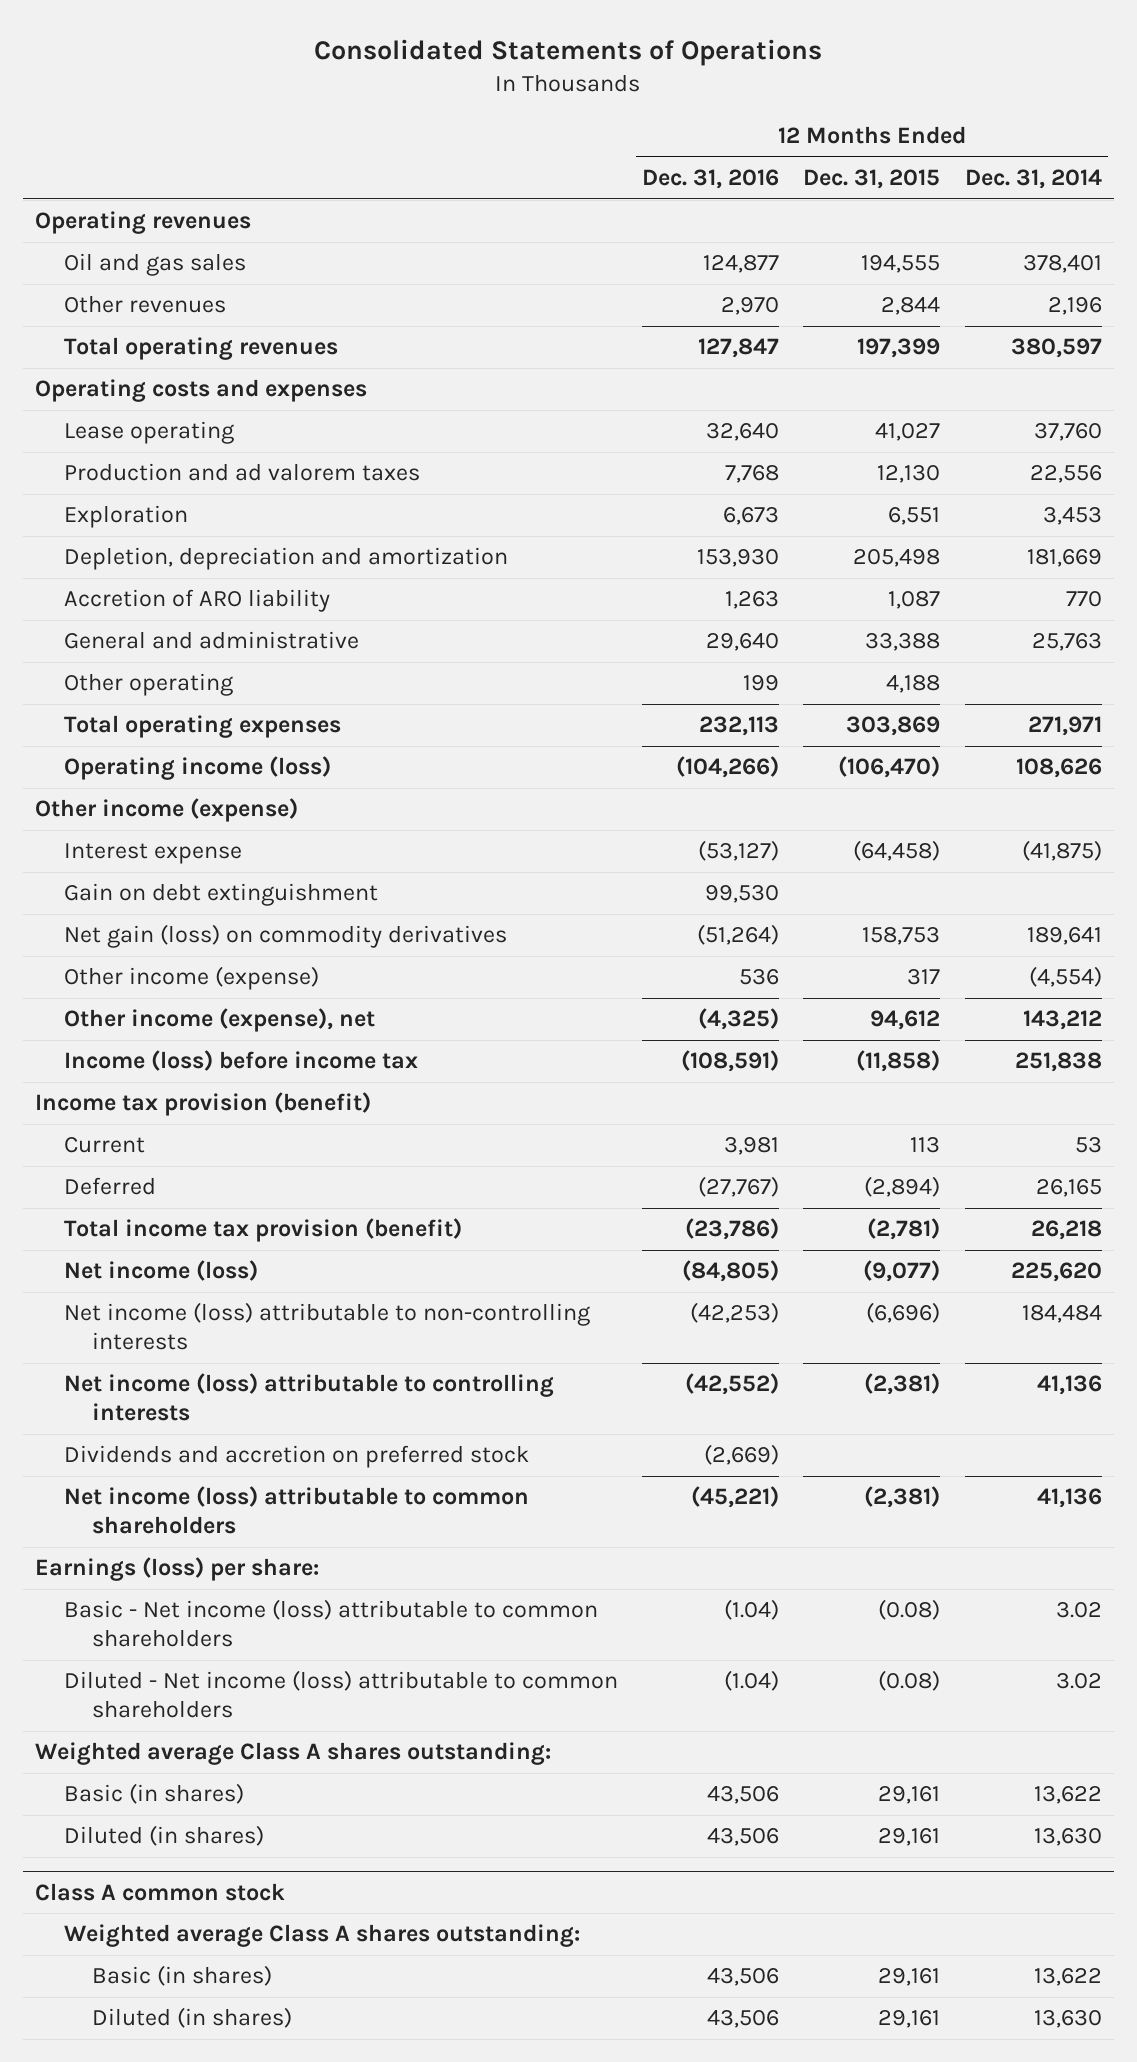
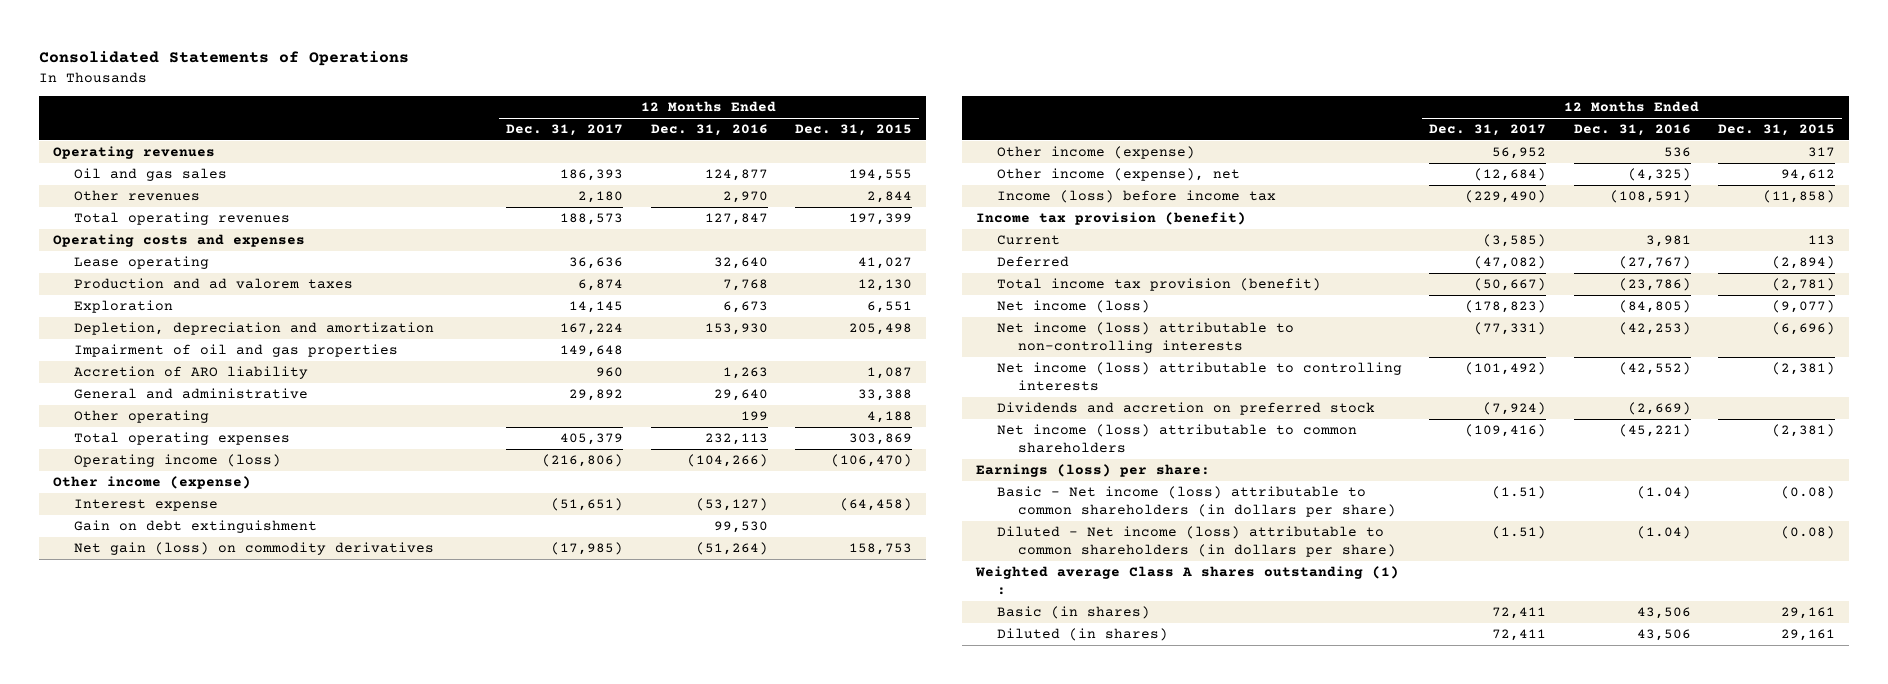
- | 12 Months Ended Dec. 31, 2016 | 12 Months Ended Dec. 31, 2015 | 12 Months Ended Dec. 31, 2014
+ | 12 Months Ended Dec. 31, 2017 | 12 Months Ended Dec. 31, 2016 | 12 Months Ended Dec. 31, 2015
+ Impairment of oil and gas properties | 149,648 | |
- Basic - Net income (loss) attributable to common shareholders | (1.04) | (0.08) | 3.02
- Diluted - Net income (loss) attributable to common shareholders | (1.04) | (0.08) | 3.02
- Weighted average Class A shares outstanding:
- Basic (in shares) | 43,506 | 29,161 | 13,622
- Diluted (in shares) | 43,506 | 29,161 | 13,630
- Class A common stock
- Weighted average Class A shares outstanding:
+ Basic - Net income (loss) attributable to common shareholders (in dollars per share) | (1.51) | (1.04) | (0.08)
+ Diluted - Net income (loss) attributable to common shareholders (in dollars per share) | (1.51) | (1.04) | (0.08)
+ Weighted average Class A shares outstanding (1) :

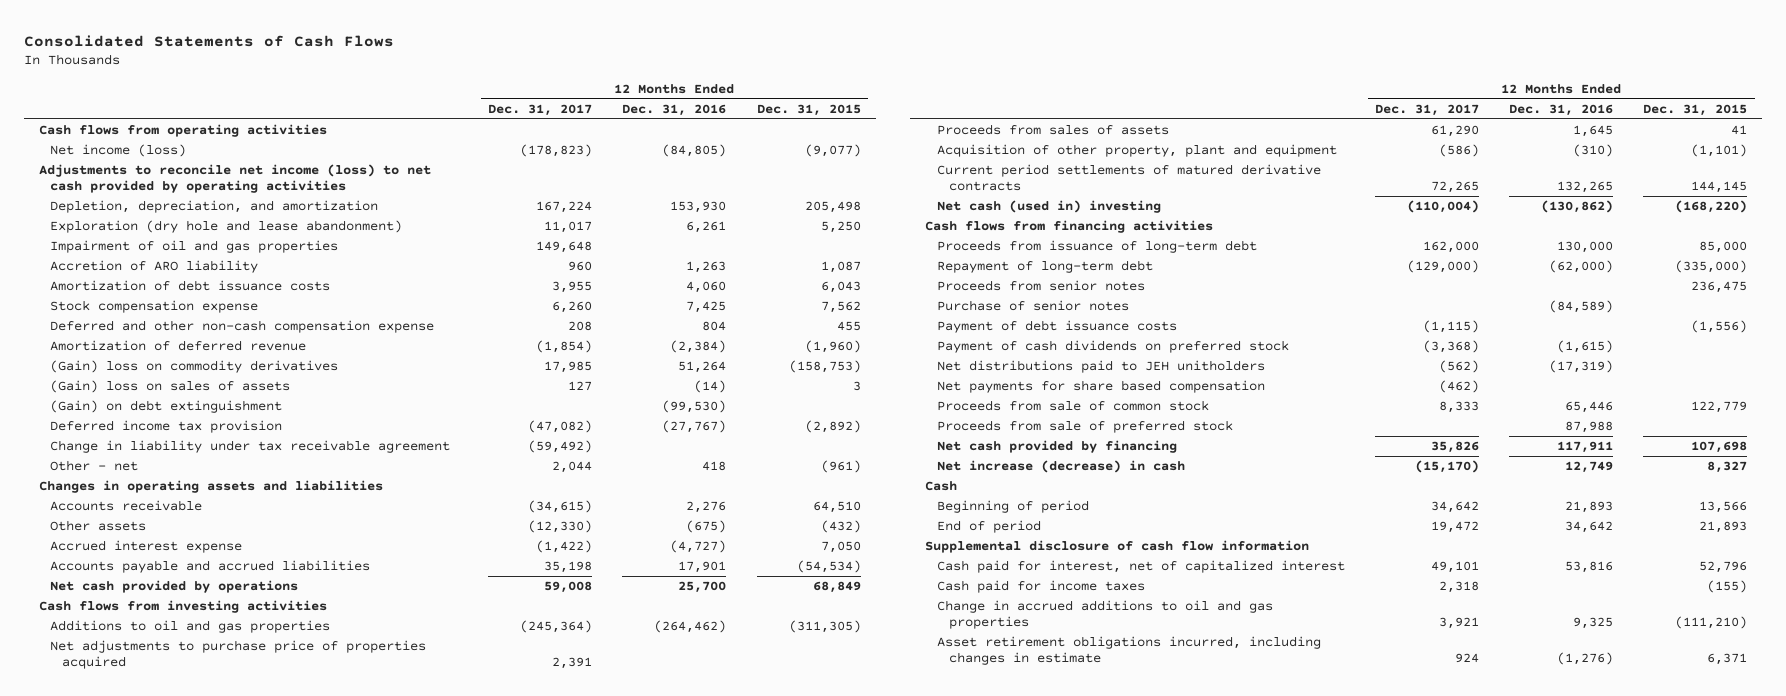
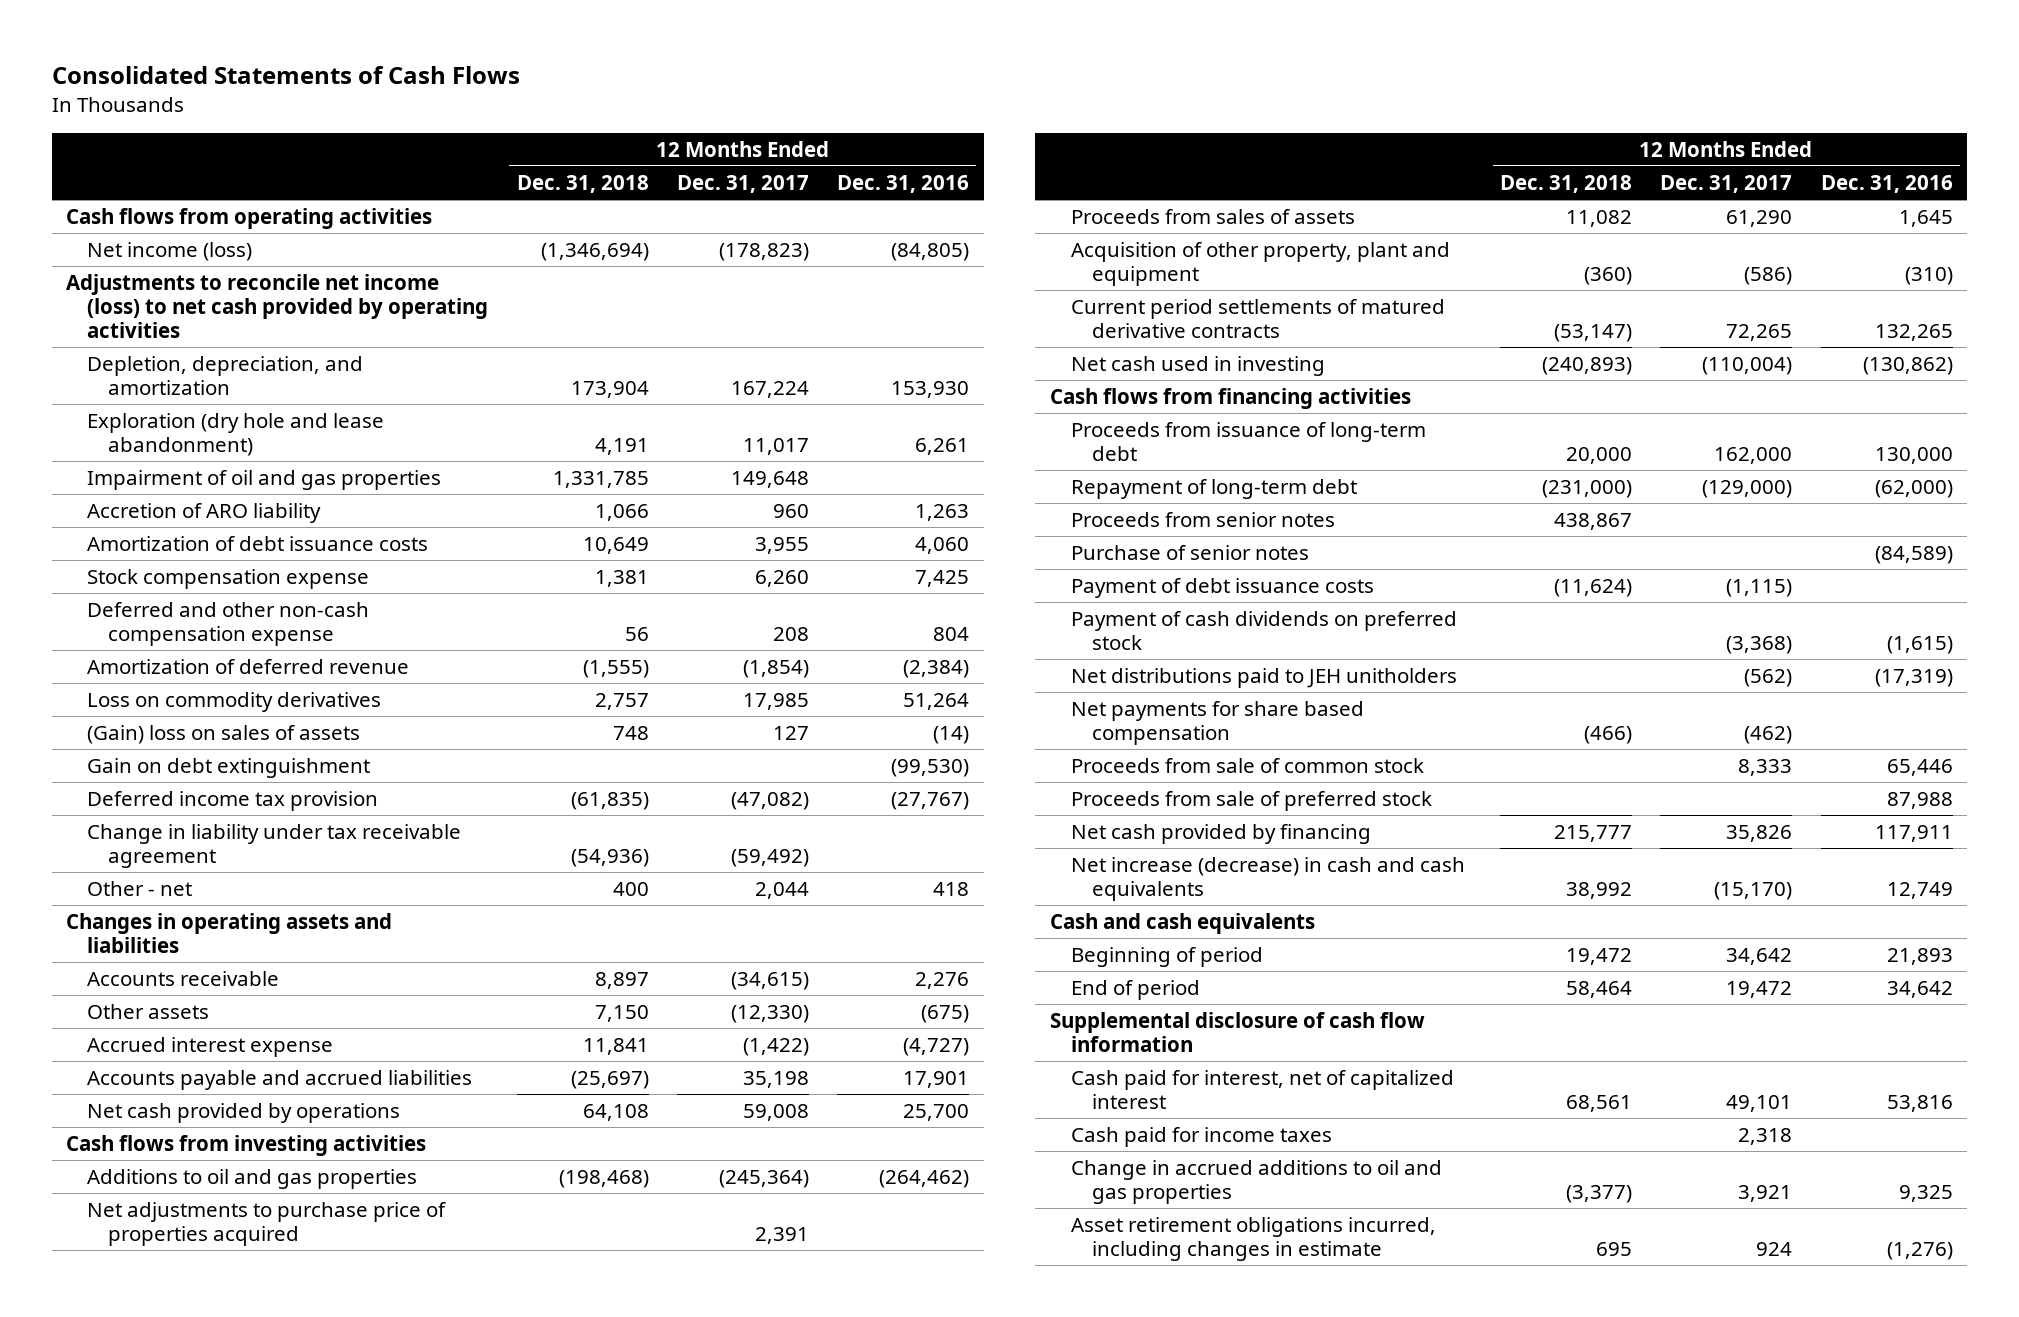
- | 12 Months Ended Dec. 31, 2017 | 12 Months Ended Dec. 31, 2016 | 12 Months Ended Dec. 31, 2015
+ | 12 Months Ended Dec. 31, 2018 | 12 Months Ended Dec. 31, 2017 | 12 Months Ended Dec. 31, 2016
- (Gain) loss on commodity derivatives | 17,985 | 51,264 | (158,753)
+ Loss on commodity derivatives | 2,757 | 17,985 | 51,264
- (Gain) on debt extinguishment | | (99,530) |
+ Gain on debt extinguishment | | | (99,530)
- Net cash (used in) investing | (110,004) | (130,862) | (168,220)
+ Net cash used in investing | (240,893) | (110,004) | (130,862)
- Net increase (decrease) in cash | (15,170) | 12,749 | 8,327
- Cash
+ Net increase (decrease) in cash and cash equivalents | 38,992 | (15,170) | 12,749
+ Cash and cash equivalents

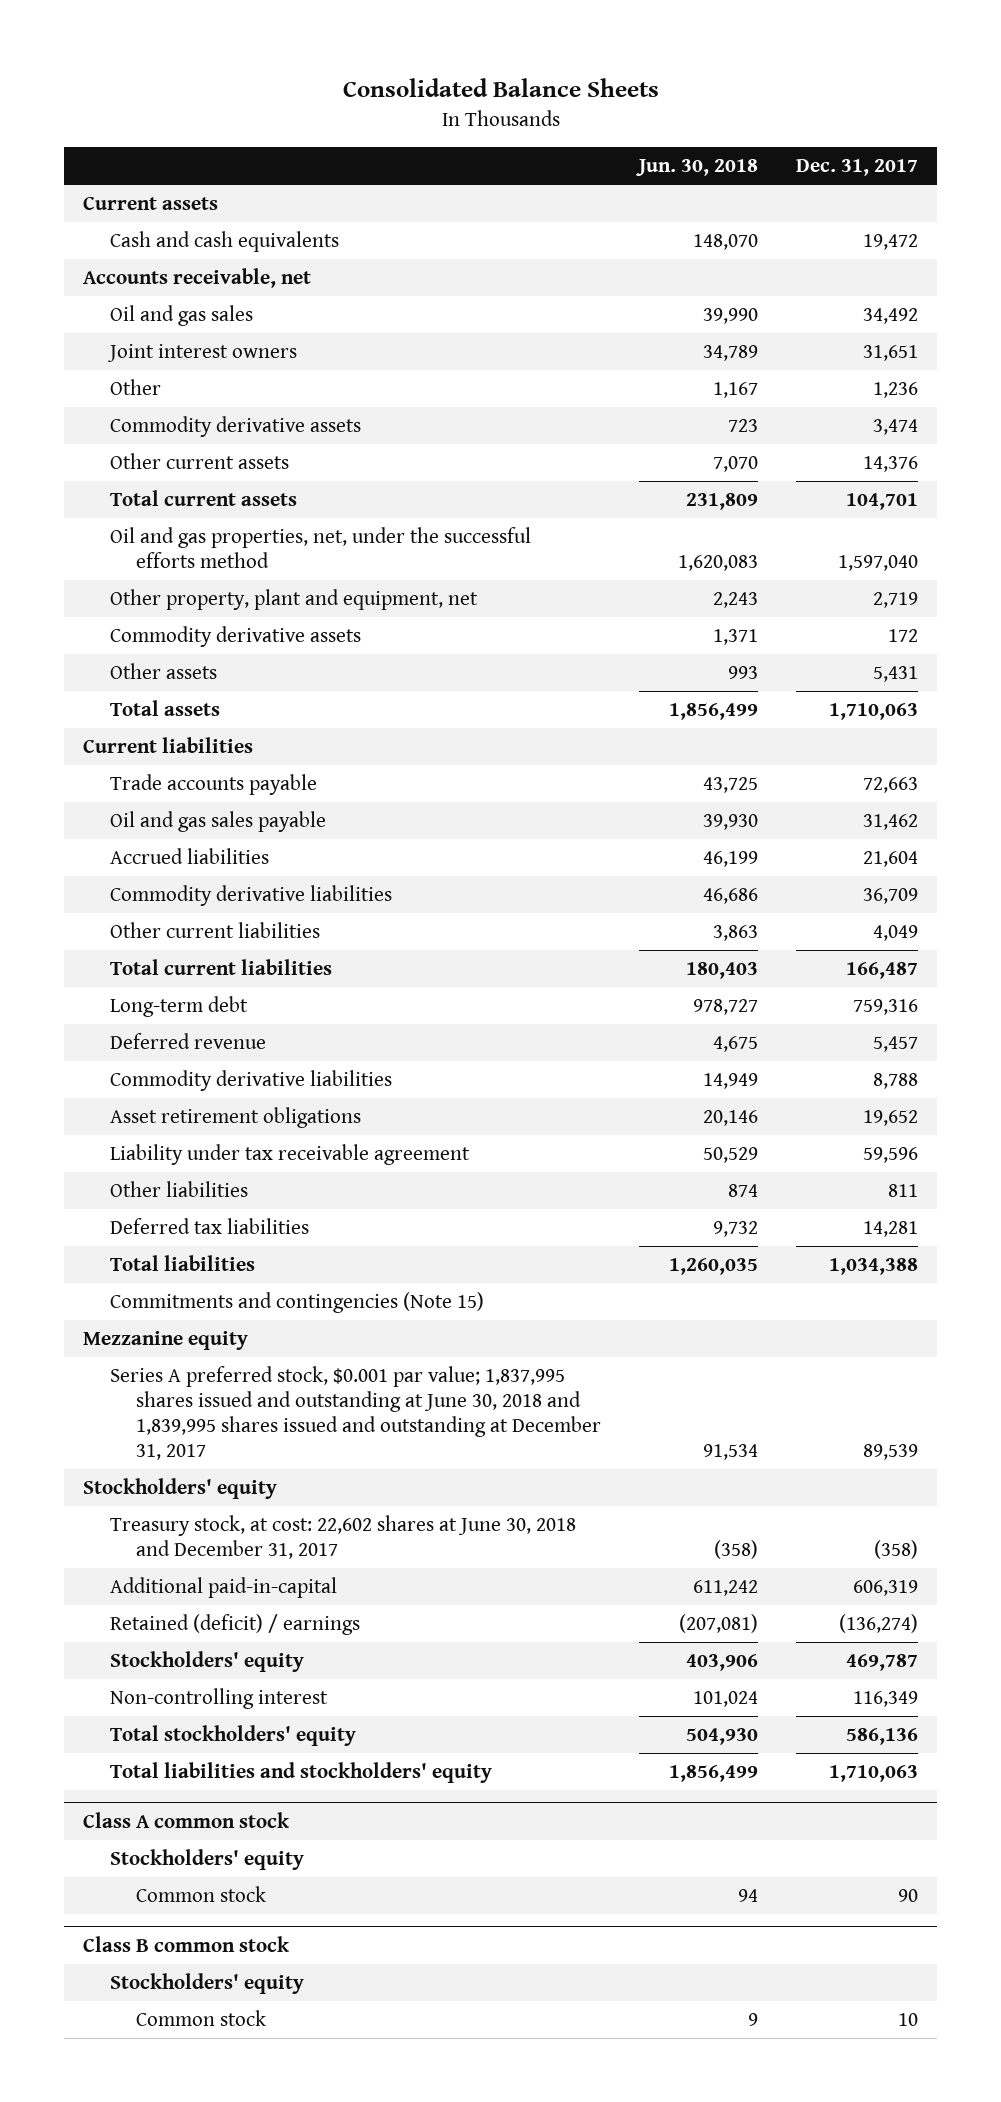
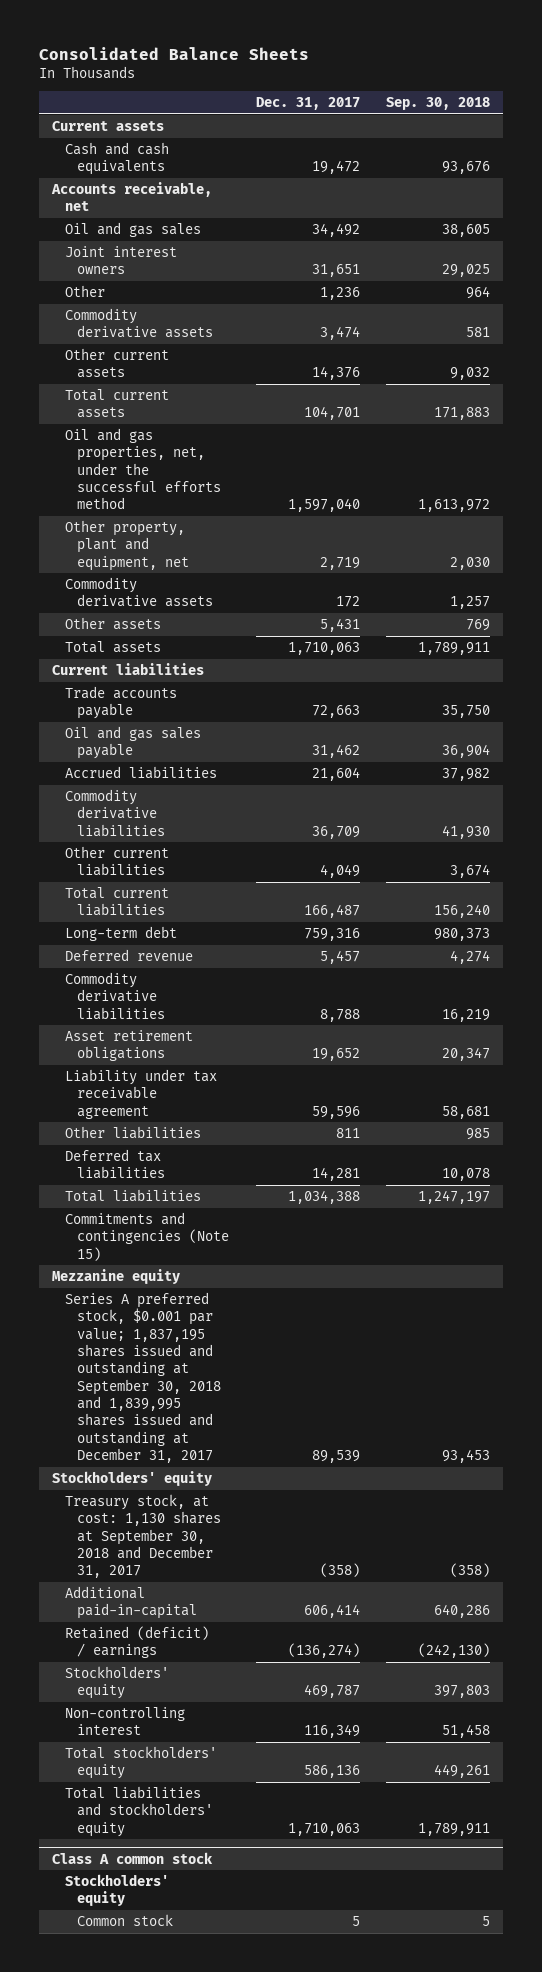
- | Jun. 30, 2018 | Dec. 31, 2017
+ | Dec. 31, 2017 | Sep. 30, 2018
- Series A preferred stock, $0.001 par value; 1,837,995 shares issued and outstanding at June 30, 2018 and 1,839,995 shares issued and outstanding at December 31, 2017 | 91,534 | 89,539
+ Series A preferred stock, $0.001 par value; 1,837,195 shares issued and outstanding at September 30, 2018 and 1,839,995 shares issued and outstanding at December 31, 2017 | 89,539 | 93,453
- Treasury stock, at cost: 22,602 shares at June 30, 2018 and December 31, 2017 | (358) | (358)
- Additional paid-in-capital | 611,242 | 606,319
+ Treasury stock, at cost: 1,130 shares at September 30, 2018 and December 31, 2017 | (358) | (358)
+ Additional paid-in-capital | 606,414 | 640,286
@ Class A common stock
- Common stock | 94 | 90
- Class B common stock
- Stockholders' equity
- Common stock | 9 | 10
@ Class A common stock
+ Common stock | 5 | 5

